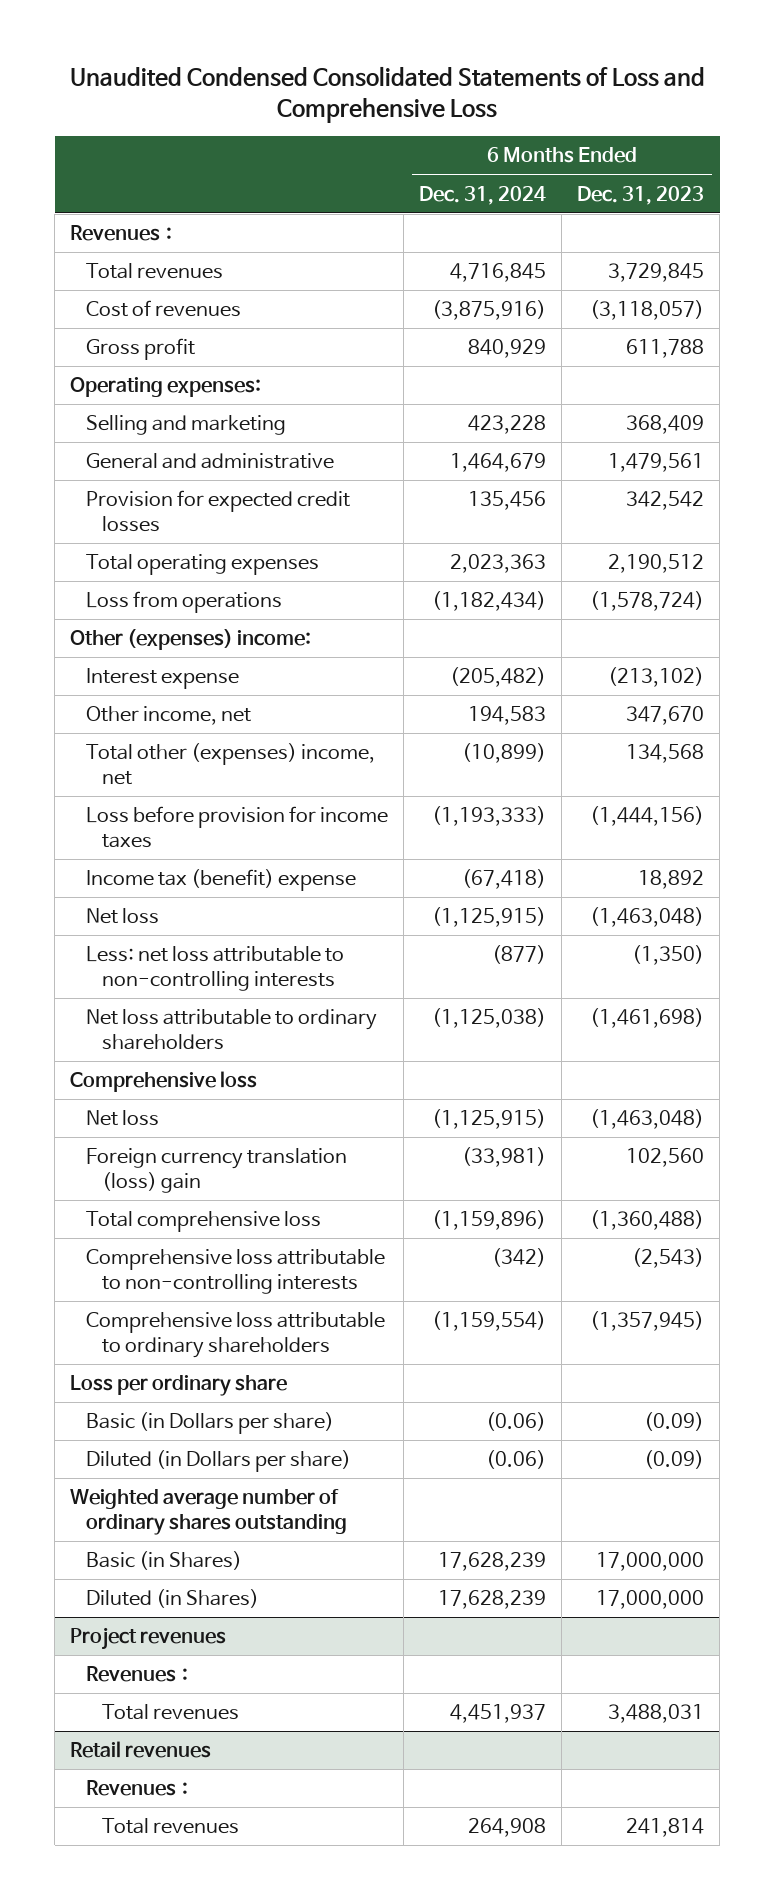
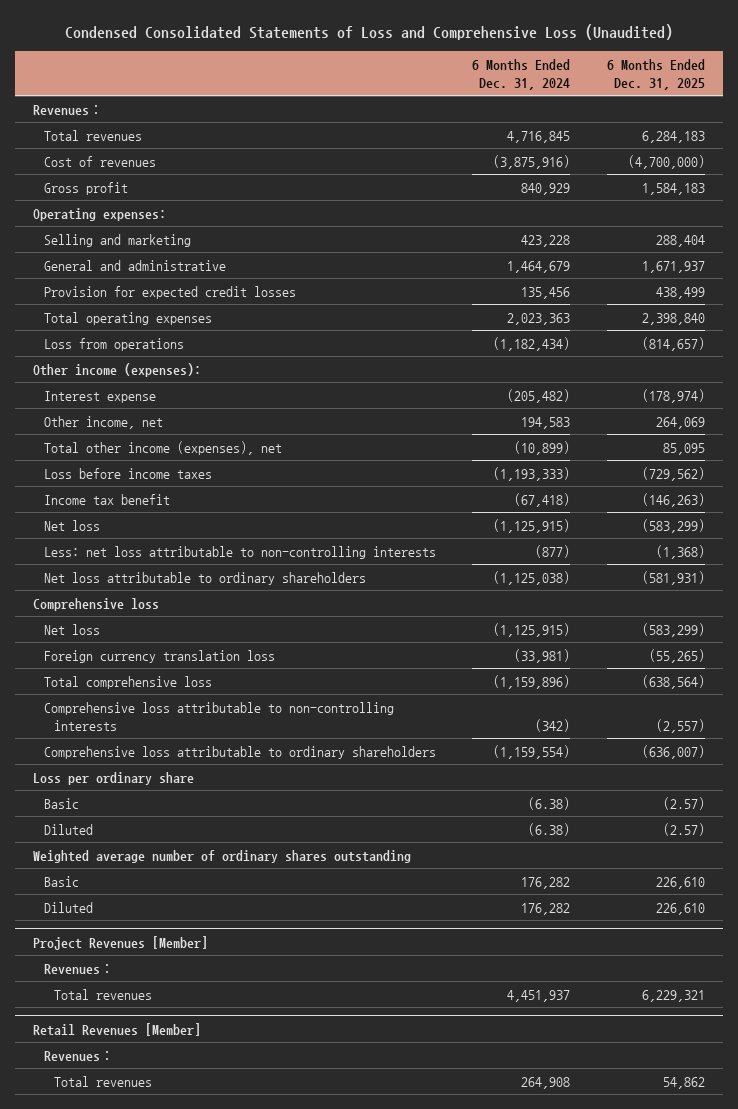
- Unaudited Condensed Consolidated Statements of Loss and Comprehensive Loss
+ Condensed Consolidated Statements of Loss and Comprehensive Loss (Unaudited)
- | 6 Months Ended Dec. 31, 2024 | 6 Months Ended Dec. 31, 2023
+ | 6 Months Ended Dec. 31, 2024 | 6 Months Ended Dec. 31, 2025
- Other (expenses) income:
+ Other income (expenses):
- Total other (expenses) income, net | (10,899) | 134,568
- Loss before provision for income taxes | (1,193,333) | (1,444,156)
- Income tax (benefit) expense | (67,418) | 18,892
+ Total other income (expenses), net | (10,899) | 85,095
+ Loss before income taxes | (1,193,333) | (729,562)
+ Income tax benefit | (67,418) | (146,263)
- Foreign currency translation (loss) gain | (33,981) | 102,560
+ Foreign currency translation loss | (33,981) | (55,265)
- Basic (in Dollars per share) | (0.06) | (0.09)
- Diluted (in Dollars per share) | (0.06) | (0.09)
+ Basic | (6.38) | (2.57)
+ Diluted | (6.38) | (2.57)
- Basic (in Shares) | 17,628,239 | 17,000,000
- Diluted (in Shares) | 17,628,239 | 17,000,000
- Project revenues
+ Basic | 176,282 | 226,610
+ Diluted | 176,282 | 226,610
+ Project Revenues [Member]
- Retail revenues
+ Retail Revenues [Member]

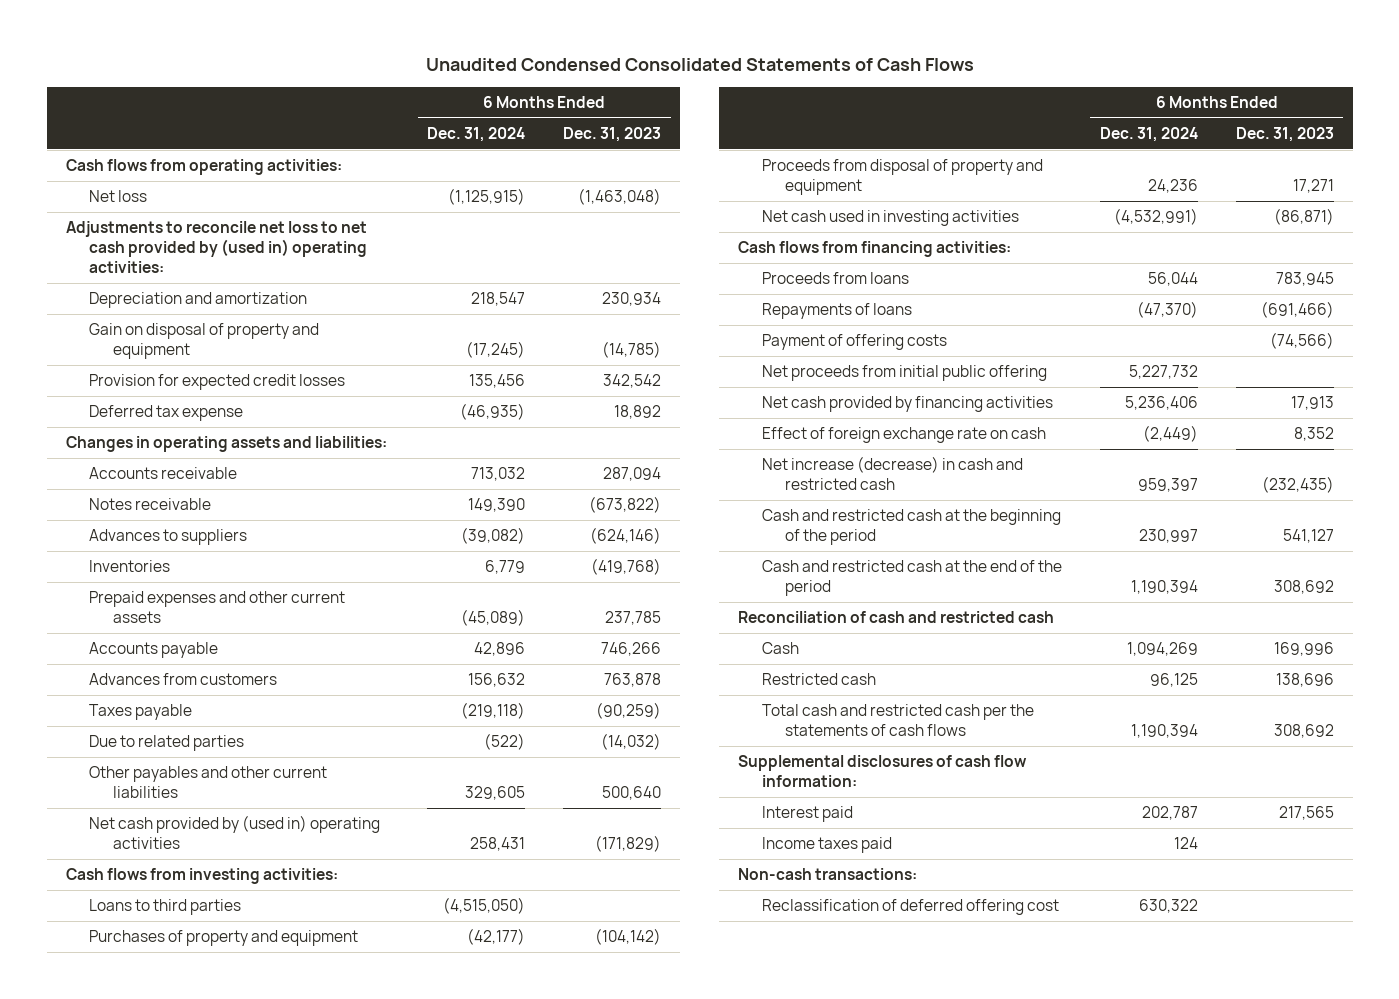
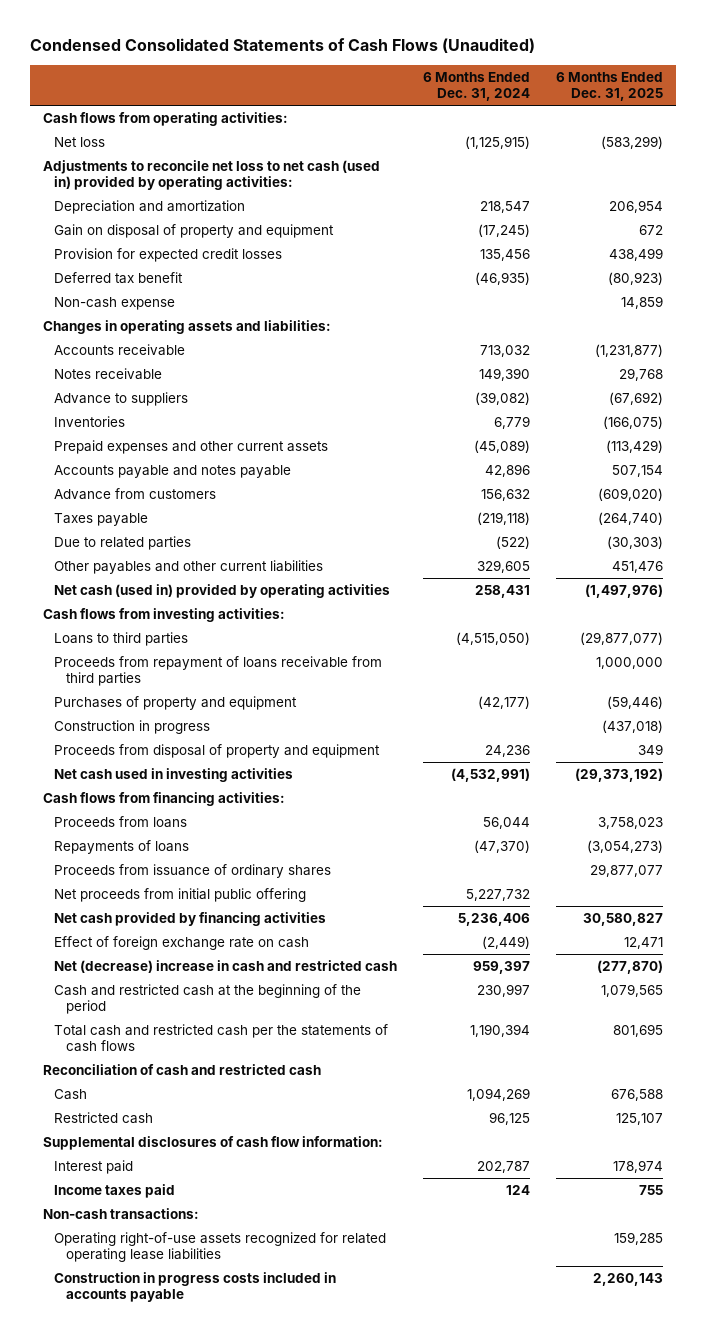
- Unaudited Condensed Consolidated Statements of Cash Flows
+ Condensed Consolidated Statements of Cash Flows (Unaudited)
- | 6 Months Ended Dec. 31, 2024 | 6 Months Ended Dec. 31, 2023
+ | 6 Months Ended Dec. 31, 2024 | 6 Months Ended Dec. 31, 2025
- Adjustments to reconcile net loss to net cash provided by (used in) operating activities:
+ Adjustments to reconcile net loss to net cash (used in) provided by operating activities:
- Deferred tax expense | (46,935) | 18,892
+ Deferred tax benefit | (46,935) | (80,923)
+ Non-cash expense | | 14,859
- Advances to suppliers | (39,082) | (624,146)
+ Advance to suppliers | (39,082) | (67,692)
- Accounts payable | 42,896 | 746,266
- Advances from customers | 156,632 | 763,878
+ Accounts payable and notes payable | 42,896 | 507,154
+ Advance from customers | 156,632 | (609,020)
- Net cash provided by (used in) operating activities | 258,431 | (171,829)
+ Net cash (used in) provided by operating activities | 258,431 | (1,497,976)
+ Proceeds from repayment of loans receivable from third parties | | 1,000,000
+ Construction in progress | | (437,018)
- Payment of offering costs | | (74,566)
+ Proceeds from issuance of ordinary shares | | 29,877,077
- Net increase (decrease) in cash and restricted cash | 959,397 | (232,435)
+ Net (decrease) increase in cash and restricted cash | 959,397 | (277,870)
- Cash and restricted cash at the end of the period | 1,190,394 | 308,692
moved up: Total cash and restricted cash per the statements of cash flows | 1,190,394 | 801,695
- Reclassification of deferred offering cost | 630,322 |
+ Operating right-of-use assets recognized for related operating lease liabilities | | 159,285
+ Construction in progress costs included in accounts payable | | 2,260,143

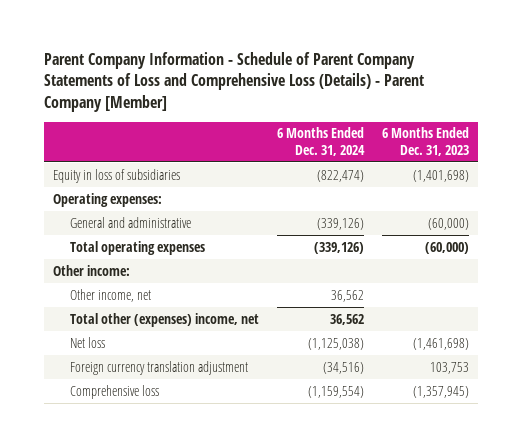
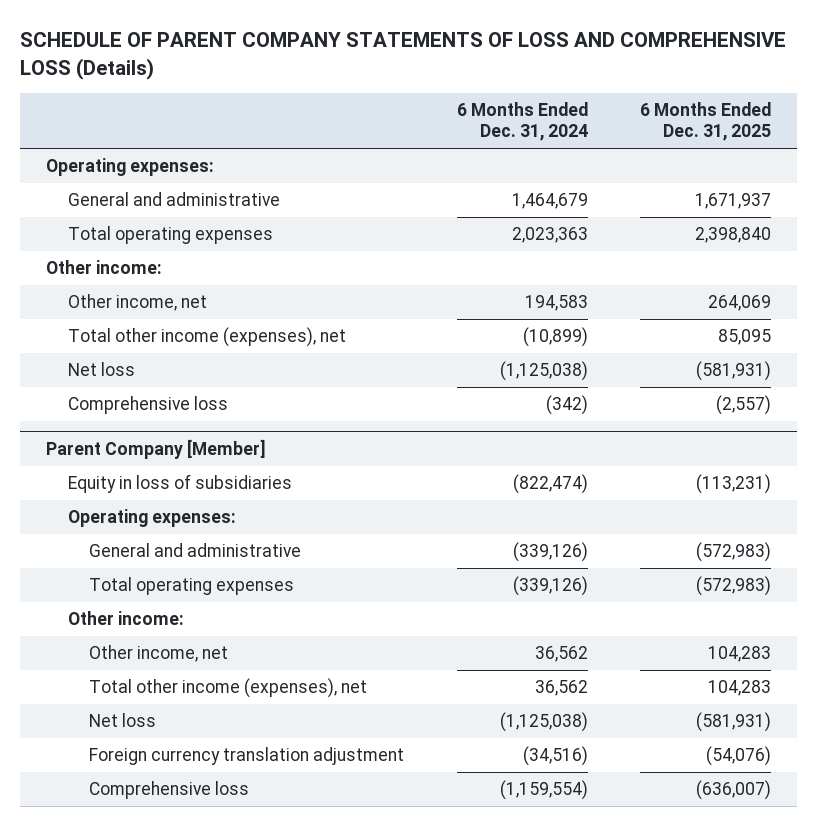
- Parent Company Information - Schedule of Parent Company Statements of Loss and Comprehensive Loss (Details) - Parent Company [Member]
+ SCHEDULE OF PARENT COMPANY STATEMENTS OF LOSS AND COMPREHENSIVE LOSS (Details)
- | 6 Months Ended Dec. 31, 2024 | 6 Months Ended Dec. 31, 2023
+ | 6 Months Ended Dec. 31, 2024 | 6 Months Ended Dec. 31, 2025
+ Operating expenses:
+ General and administrative | 1,464,679 | 1,671,937
+ Total operating expenses | 2,023,363 | 2,398,840
+ Other income:
+ Other income, net | 194,583 | 264,069
+ Total other income (expenses), net | (10,899) | 85,095
+ Net loss | (1,125,038) | (581,931)
+ Comprehensive loss | (342) | (2,557)
+ Parent Company [Member]
- Total other (expenses) income, net | 36,562 |
+ Total other income (expenses), net | 36,562 | 104,283

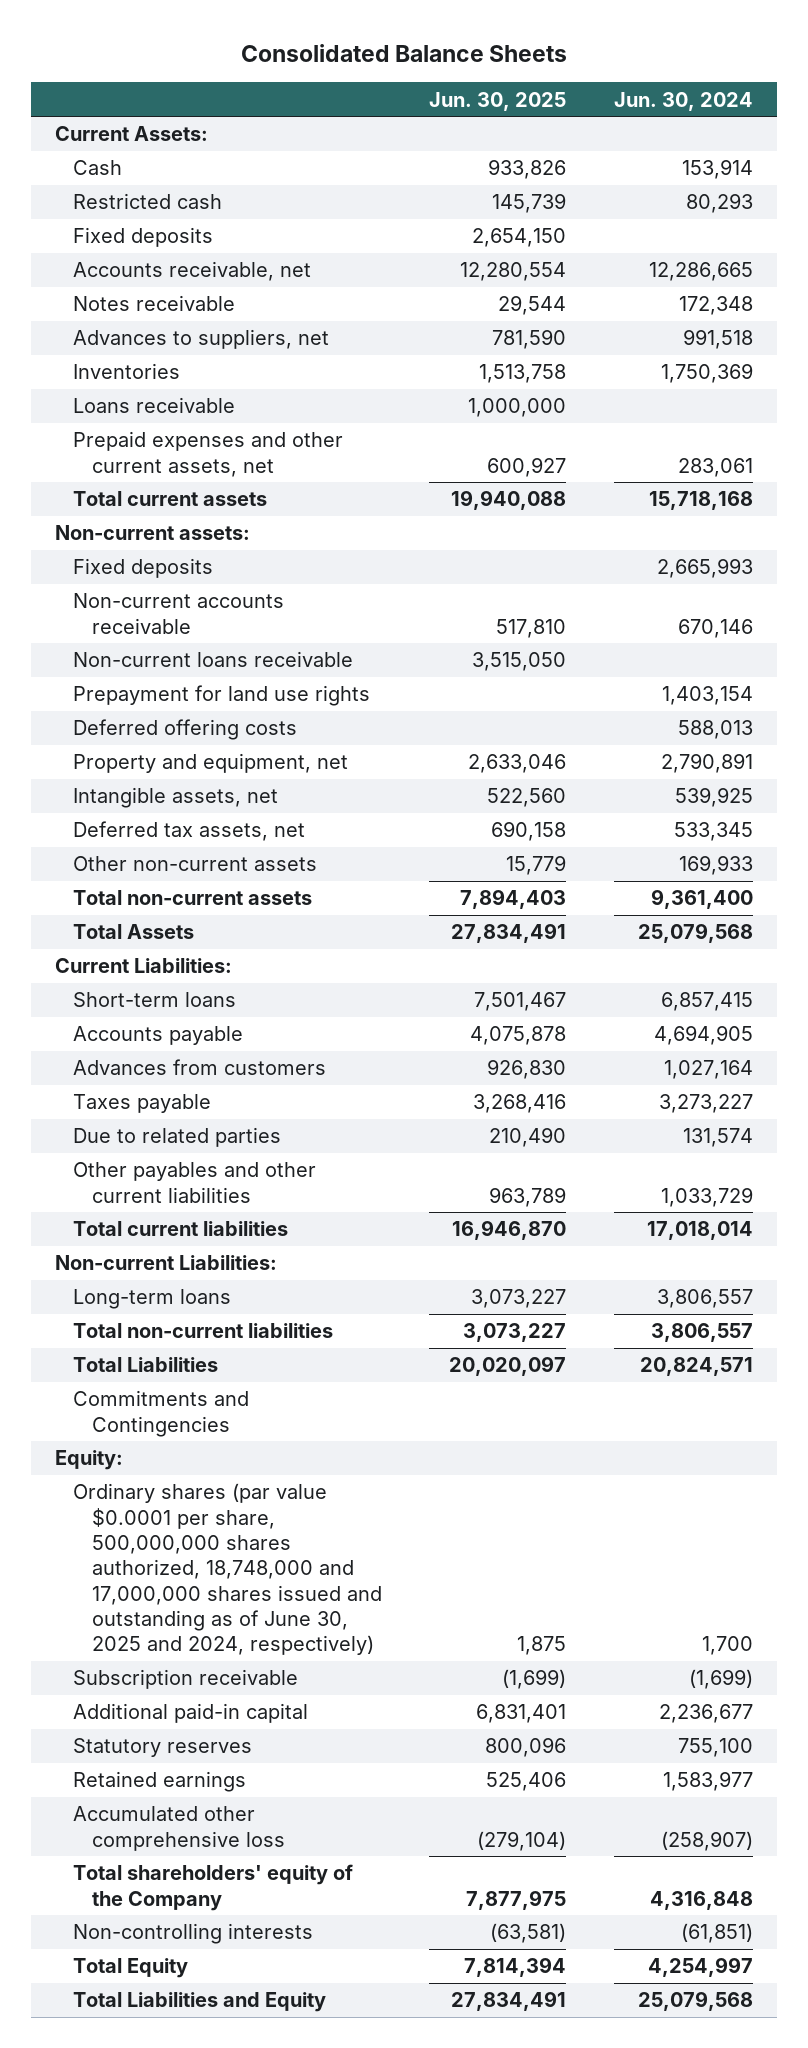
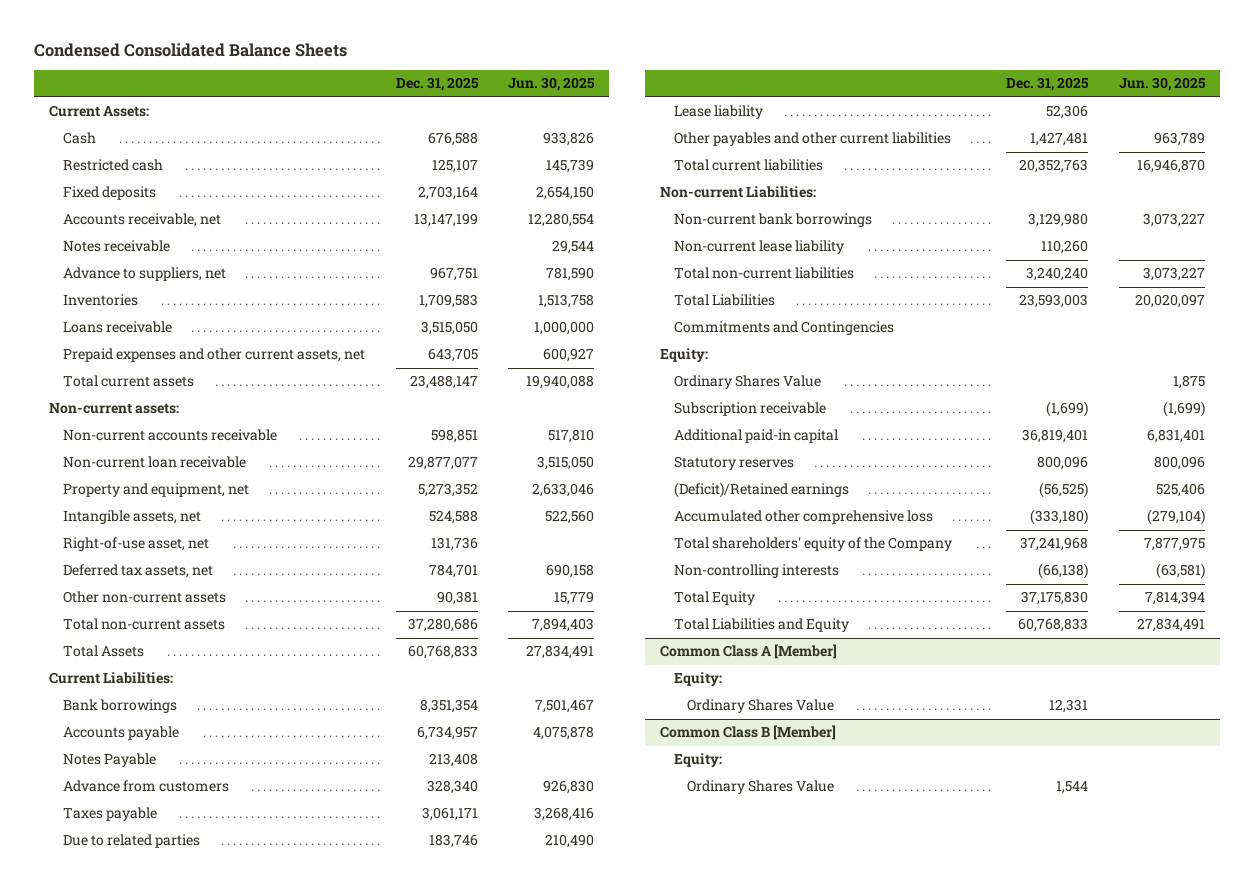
- Consolidated Balance Sheets
+ Condensed Consolidated Balance Sheets
- | Jun. 30, 2025 | Jun. 30, 2024
+ | Dec. 31, 2025 | Jun. 30, 2025
- Advances to suppliers, net | 781,590 | 991,518
+ Advance to suppliers, net | 967,751 | 781,590
- Fixed deposits | | 2,665,993
- Non-current loans receivable | 3,515,050 |
- Prepayment for land use rights | | 1,403,154
- Deferred offering costs | | 588,013
+ Non-current loan receivable | 29,877,077 | 3,515,050
+ Right-of-use asset, net | 131,736 |
- Short-term loans | 7,501,467 | 6,857,415
+ Bank borrowings | 8,351,354 | 7,501,467
- Advances from customers | 926,830 | 1,027,164
+ Notes Payable | 213,408 |
+ Advance from customers | 328,340 | 926,830
+ Lease liability | 52,306 |
- Long-term loans | 3,073,227 | 3,806,557
+ Non-current bank borrowings | 3,129,980 | 3,073,227
+ Non-current lease liability | 110,260 |
- Ordinary shares (par value $0.0001 per share, 500,000,000 shares authorized, 18,748,000 and 17,000,000 shares issued and outstanding as of June 30, 2025 and 2024, respectively) | 1,875 | 1,700
+ Ordinary Shares Value | | 1,875
- Retained earnings | 525,406 | 1,583,977
+ (Deficit)/Retained earnings | (56,525) | 525,406
+ Common Class A [Member]
+ Equity:
+ Ordinary Shares Value | 12,331 |
+ Common Class B [Member]
+ Equity:
+ Ordinary Shares Value | 1,544 |

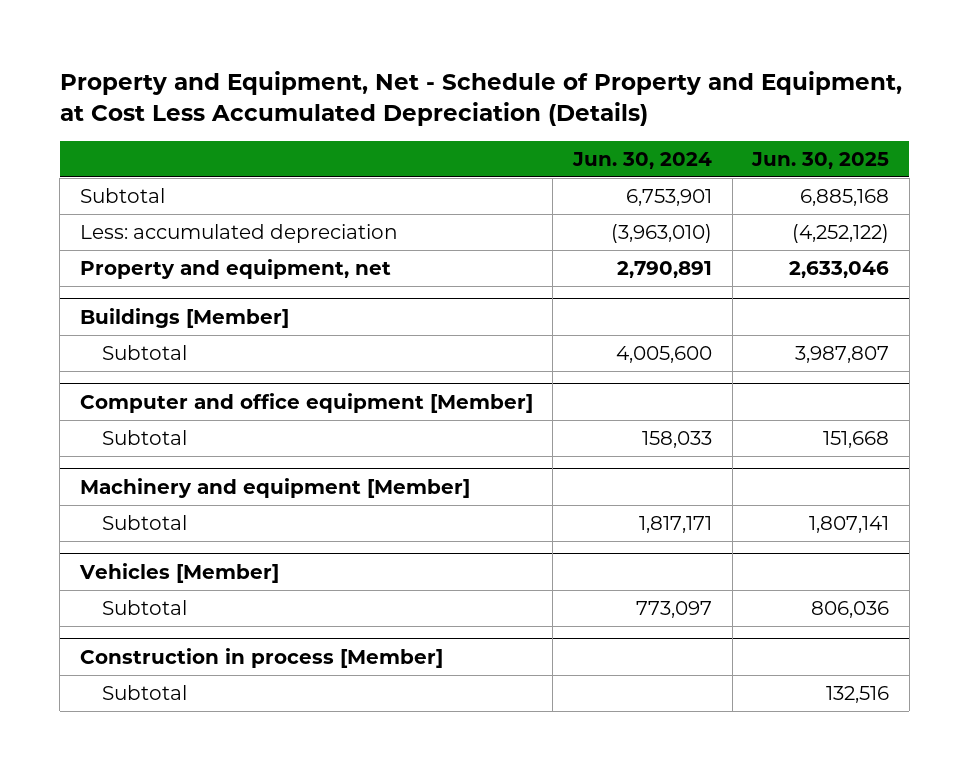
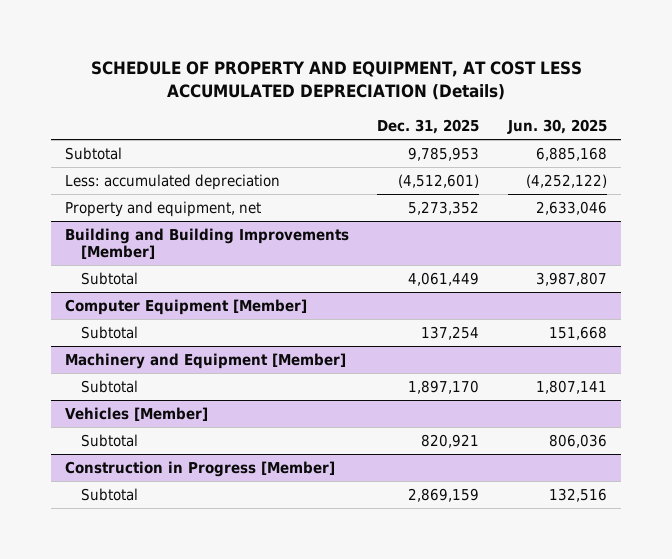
- Property and Equipment, Net - Schedule of Property and Equipment, at Cost Less Accumulated Depreciation (Details)
+ SCHEDULE OF PROPERTY AND EQUIPMENT, AT COST LESS ACCUMULATED DEPRECIATION (Details)
- | Jun. 30, 2024 | Jun. 30, 2025
+ | Dec. 31, 2025 | Jun. 30, 2025
- Buildings [Member]
+ Building and Building Improvements [Member]
- Computer and office equipment [Member]
+ Computer Equipment [Member]
- Machinery and equipment [Member]
+ Machinery and Equipment [Member]
- Construction in process [Member]
+ Construction in Progress [Member]

